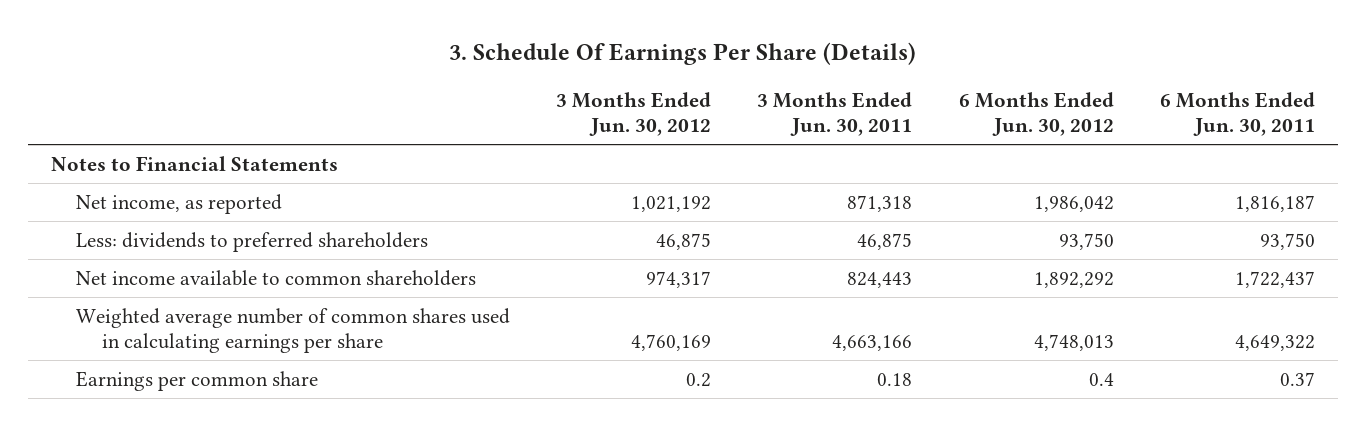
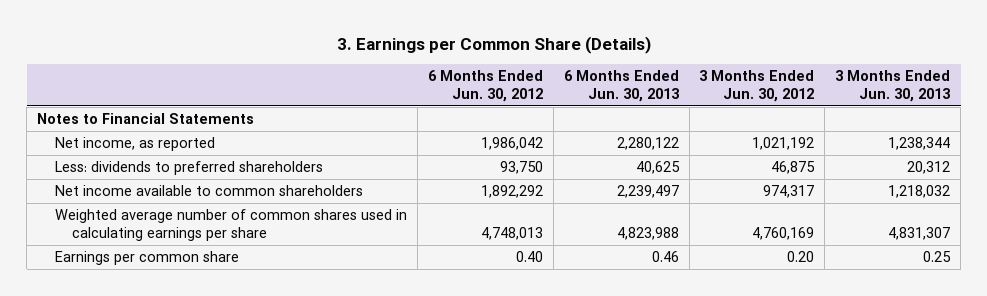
- 3. Schedule Of Earnings Per Share (Details)
+ 3. Earnings per Common Share (Details)
- | 3 Months Ended Jun. 30, 2012 | 3 Months Ended Jun. 30, 2011 | 6 Months Ended Jun. 30, 2012 | 6 Months Ended Jun. 30, 2011
+ | 6 Months Ended Jun. 30, 2012 | 6 Months Ended Jun. 30, 2013 | 3 Months Ended Jun. 30, 2012 | 3 Months Ended Jun. 30, 2013
- Earnings per common share | 0.2 | 0.18 | 0.4 | 0.37
+ Earnings per common share | 0.40 | 0.46 | 0.20 | 0.25

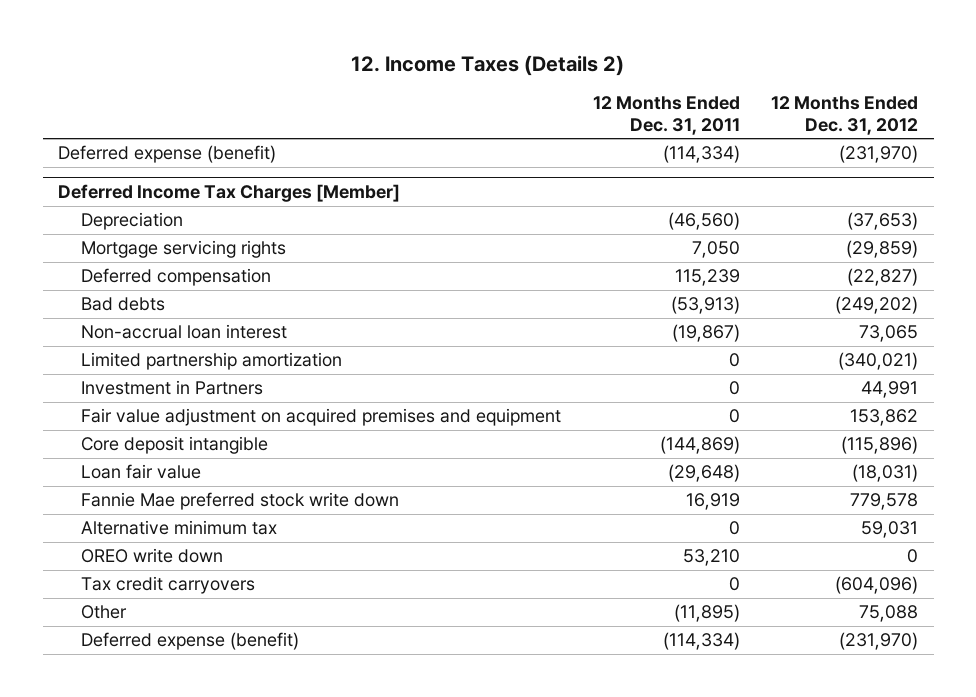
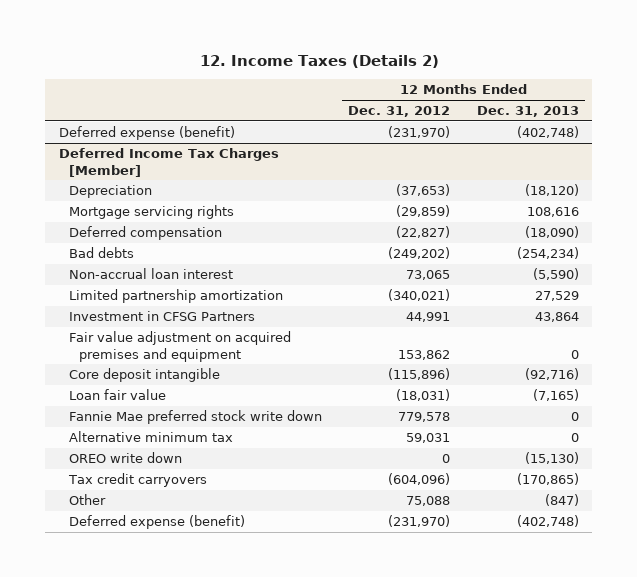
- | 12 Months Ended Dec. 31, 2011 | 12 Months Ended Dec. 31, 2012
+ | 12 Months Ended Dec. 31, 2012 | 12 Months Ended Dec. 31, 2013
@ Deferred Income Tax Charges [Member]
- Investment in Partners | 0 | 44,991
+ Investment in CFSG Partners | 44,991 | 43,864

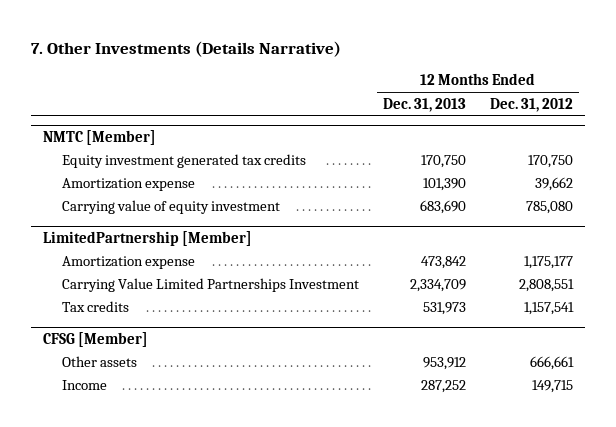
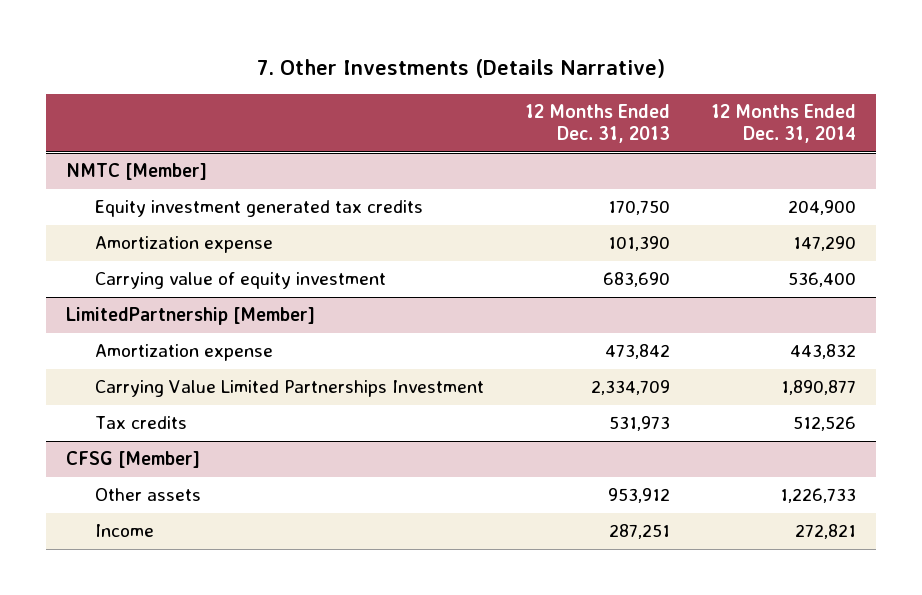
- | 12 Months Ended Dec. 31, 2013 | 12 Months Ended Dec. 31, 2012
+ | 12 Months Ended Dec. 31, 2013 | 12 Months Ended Dec. 31, 2014
@ CFSG [Member]
- Income | 287,252 | 149,715
+ Income | 287,251 | 272,821

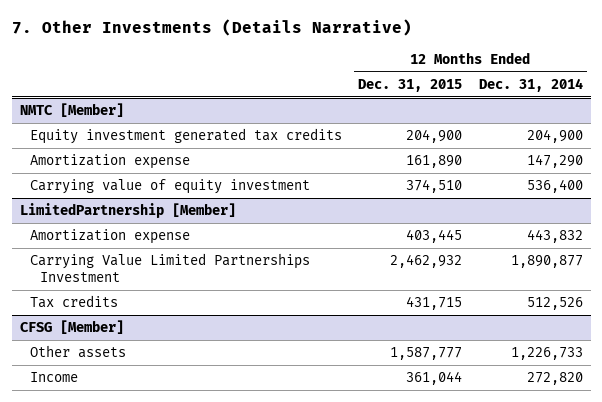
- | 12 Months Ended Dec. 31, 2013 | 12 Months Ended Dec. 31, 2014
+ | 12 Months Ended Dec. 31, 2015 | 12 Months Ended Dec. 31, 2014
@ CFSG [Member]
- Income | 287,251 | 272,821
+ Income | 361,044 | 272,820

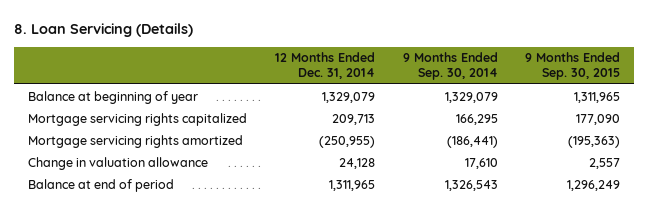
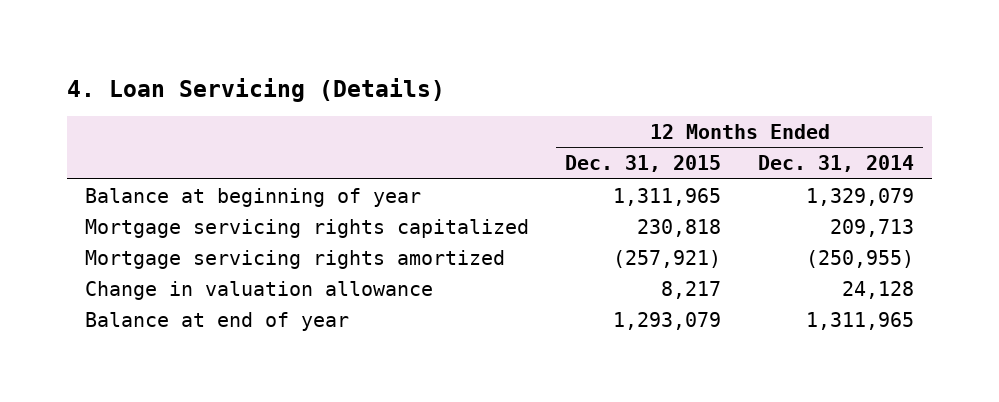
- 8. Loan Servicing (Details)
+ 4. Loan Servicing (Details)
- | 12 Months Ended Dec. 31, 2014 | 9 Months Ended Sep. 30, 2014 | 9 Months Ended Sep. 30, 2015
+ | 12 Months Ended Dec. 31, 2015 | 12 Months Ended Dec. 31, 2014
- Balance at end of period | 1,311,965 | 1,326,543 | 1,296,249
+ Balance at end of year | 1,293,079 | 1,311,965

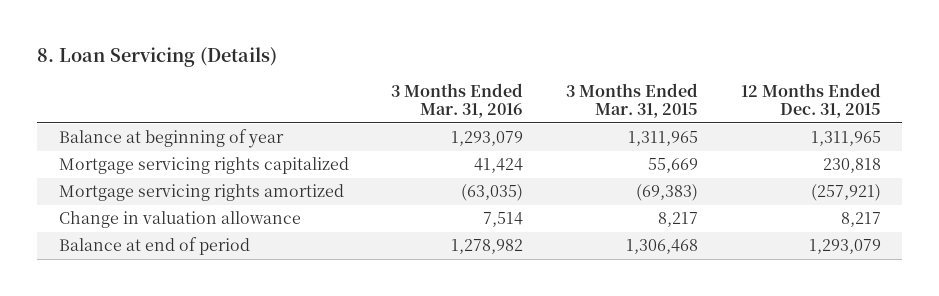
- 4. Loan Servicing (Details)
+ 8. Loan Servicing (Details)
- | 12 Months Ended Dec. 31, 2015 | 12 Months Ended Dec. 31, 2014
+ | 3 Months Ended Mar. 31, 2016 | 3 Months Ended Mar. 31, 2015 | 12 Months Ended Dec. 31, 2015
- Balance at end of year | 1,293,079 | 1,311,965
+ Balance at end of period | 1,278,982 | 1,306,468 | 1,293,079

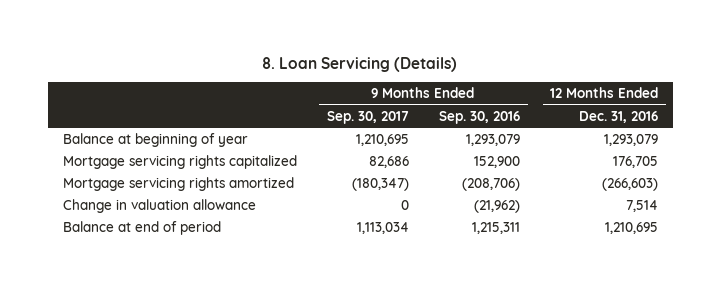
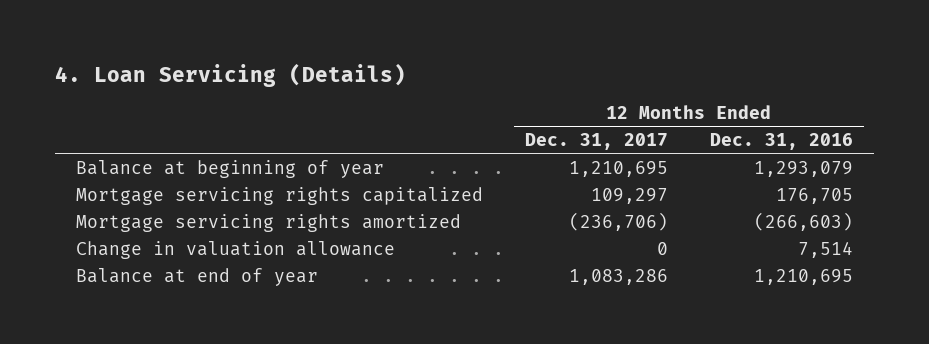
- 8. Loan Servicing (Details)
+ 4. Loan Servicing (Details)
- | 9 Months Ended Sep. 30, 2017 | 9 Months Ended Sep. 30, 2016 | 12 Months Ended Dec. 31, 2016
+ | 12 Months Ended Dec. 31, 2017 | 12 Months Ended Dec. 31, 2016
- Balance at end of period | 1,113,034 | 1,215,311 | 1,210,695
+ Balance at end of year | 1,083,286 | 1,210,695

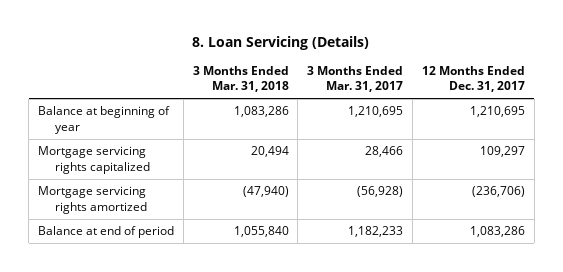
- 4. Loan Servicing (Details)
+ 8. Loan Servicing (Details)
- | 12 Months Ended Dec. 31, 2017 | 12 Months Ended Dec. 31, 2016
+ | 3 Months Ended Mar. 31, 2018 | 3 Months Ended Mar. 31, 2017 | 12 Months Ended Dec. 31, 2017
- Change in valuation allowance | 0 | 7,514
- Balance at end of year | 1,083,286 | 1,210,695
+ Balance at end of period | 1,055,840 | 1,182,233 | 1,083,286

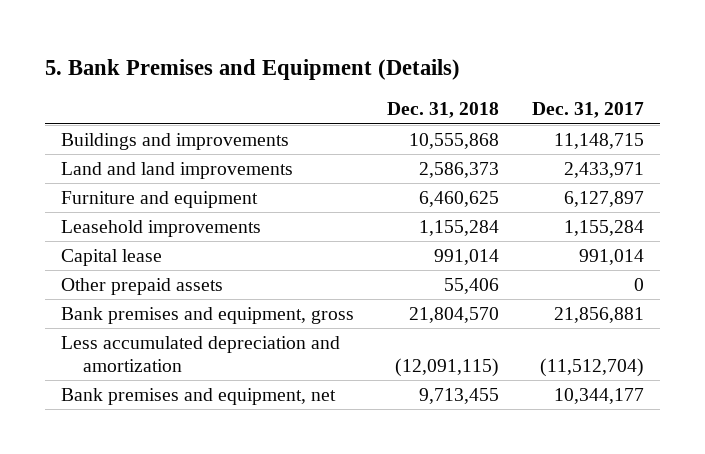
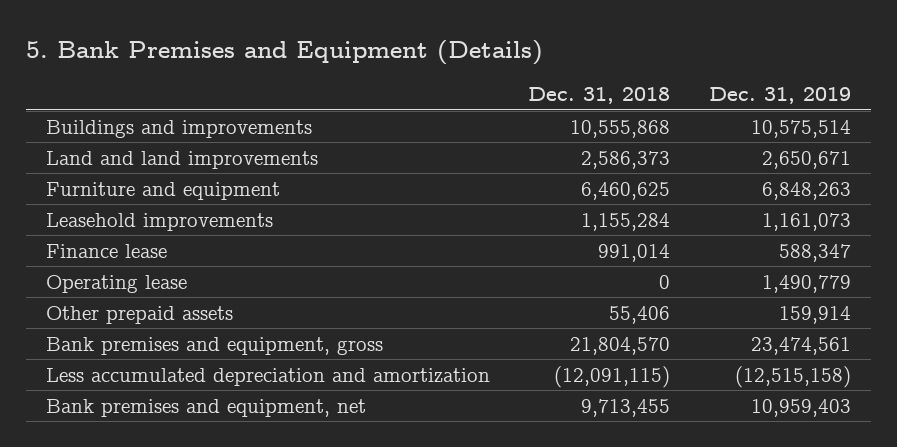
- | Dec. 31, 2018 | Dec. 31, 2017
+ | Dec. 31, 2018 | Dec. 31, 2019
- Capital lease | 991,014 | 991,014
+ Finance lease | 991,014 | 588,347
+ Operating lease | 0 | 1,490,779

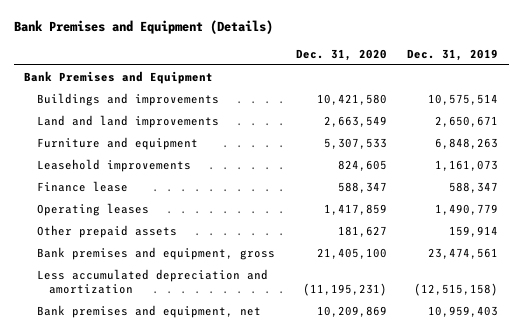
- 5. Bank Premises and Equipment (Details)
+ Bank Premises and Equipment (Details)
- | Dec. 31, 2018 | Dec. 31, 2019
+ | Dec. 31, 2020 | Dec. 31, 2019
+ Bank Premises and Equipment
- Operating lease | 0 | 1,490,779
+ Operating leases | 1,417,859 | 1,490,779

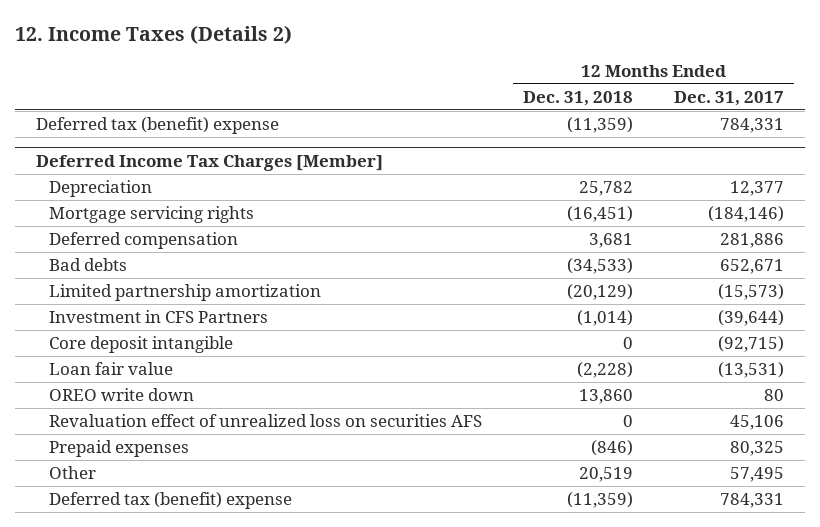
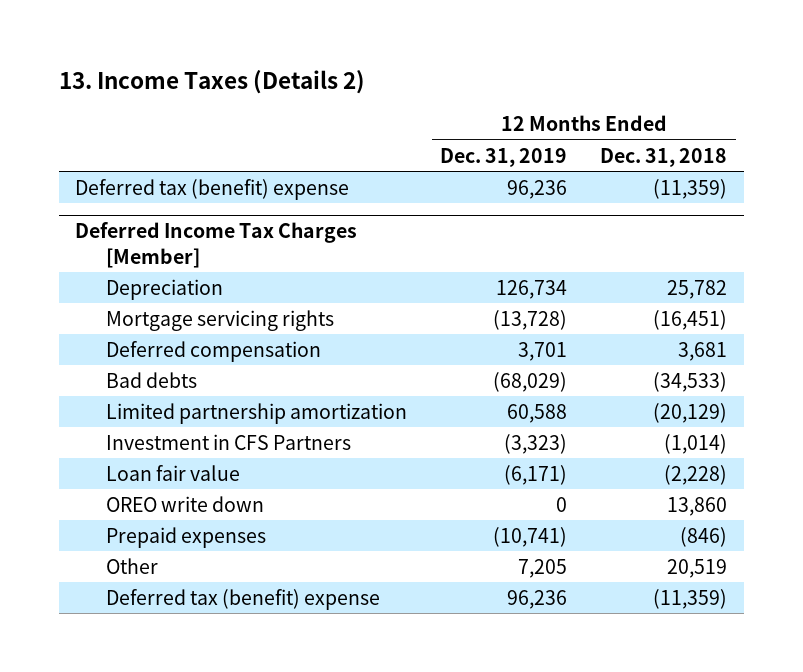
- 12. Income Taxes (Details 2)
+ 13. Income Taxes (Details 2)
- | 12 Months Ended Dec. 31, 2018 | 12 Months Ended Dec. 31, 2017
+ | 12 Months Ended Dec. 31, 2019 | 12 Months Ended Dec. 31, 2018
@ Deferred Income Tax Charges [Member]
- Core deposit intangible | 0 | (92,715)
- Revaluation effect of unrealized loss on securities AFS | 0 | 45,106

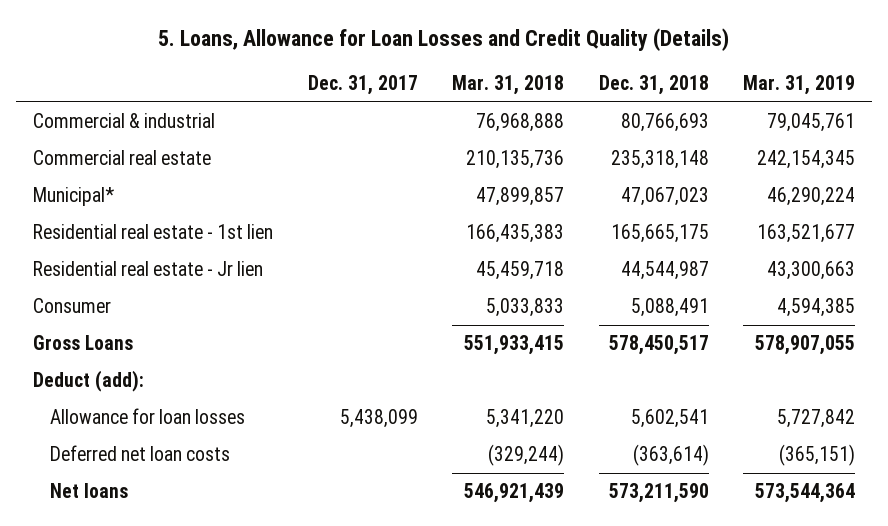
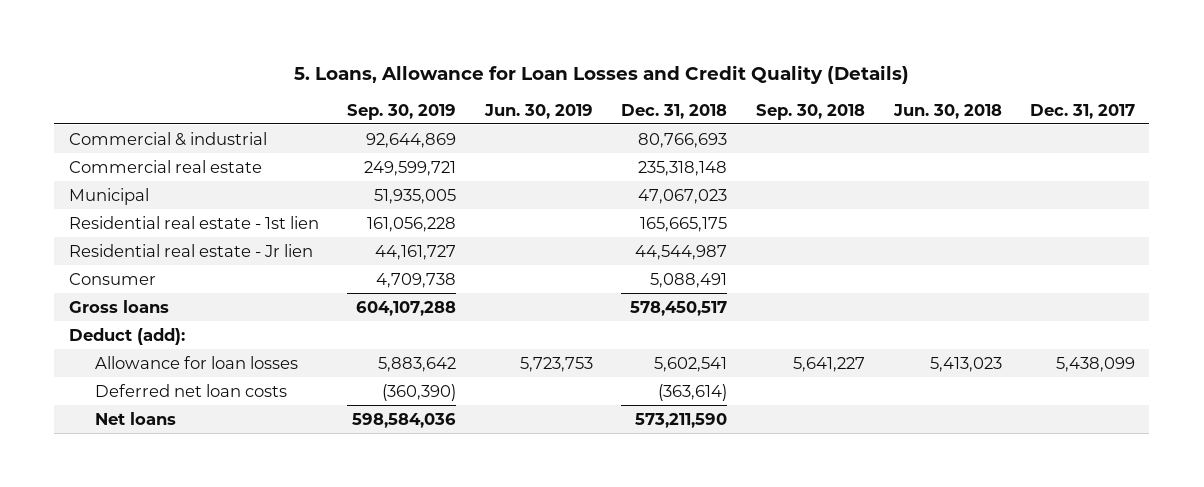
- | Dec. 31, 2017 | Mar. 31, 2018 | Dec. 31, 2018 | Mar. 31, 2019
+ | Sep. 30, 2019 | Jun. 30, 2019 | Dec. 31, 2018 | Sep. 30, 2018 | Jun. 30, 2018 | Dec. 31, 2017
- Municipal* | | 47,899,857 | 47,067,023 | 46,290,224
+ Municipal | 51,935,005 | | 47,067,023 | | |
- Gross Loans | | 551,933,415 | 578,450,517 | 578,907,055
+ Gross loans | 604,107,288 | | 578,450,517 | | |

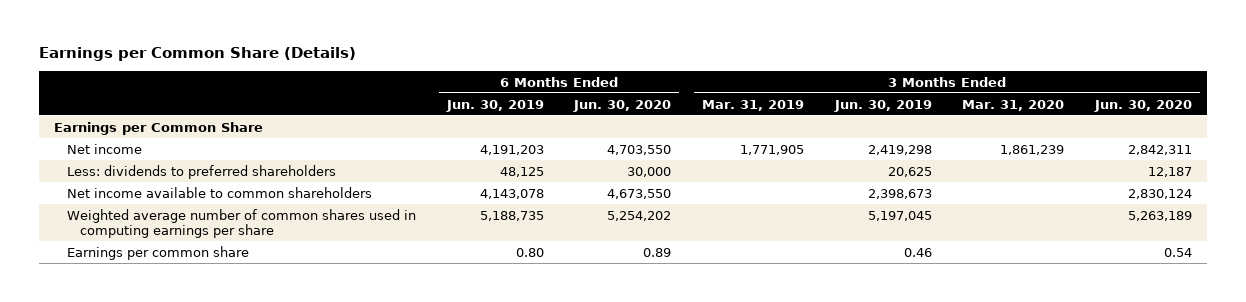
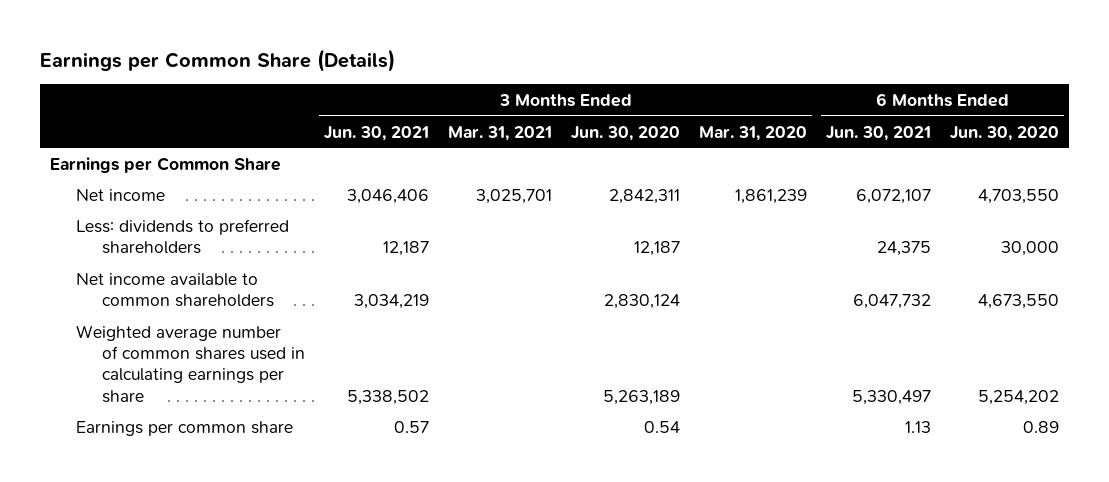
- | 6 Months Ended Jun. 30, 2019 | 6 Months Ended Jun. 30, 2020 | 3 Months Ended Mar. 31, 2019 | 3 Months Ended Jun. 30, 2019 | 3 Months Ended Mar. 31, 2020 | 3 Months Ended Jun. 30, 2020
+ | 3 Months Ended Jun. 30, 2021 | 3 Months Ended Mar. 31, 2021 | 3 Months Ended Jun. 30, 2020 | 3 Months Ended Mar. 31, 2020 | 6 Months Ended Jun. 30, 2021 | 6 Months Ended Jun. 30, 2020
- Weighted average number of common shares used in computing earnings per share | 5,188,735 | 5,254,202 | | 5,197,045 | | 5,263,189
+ Weighted average number of common shares used in calculating earnings per share | 5,338,502 | | 5,263,189 | | 5,330,497 | 5,254,202

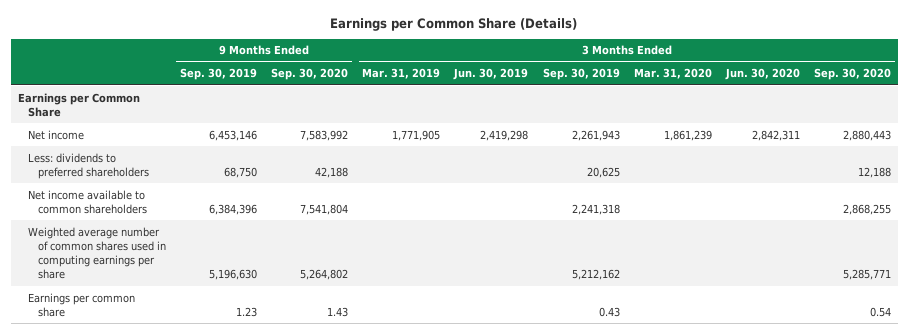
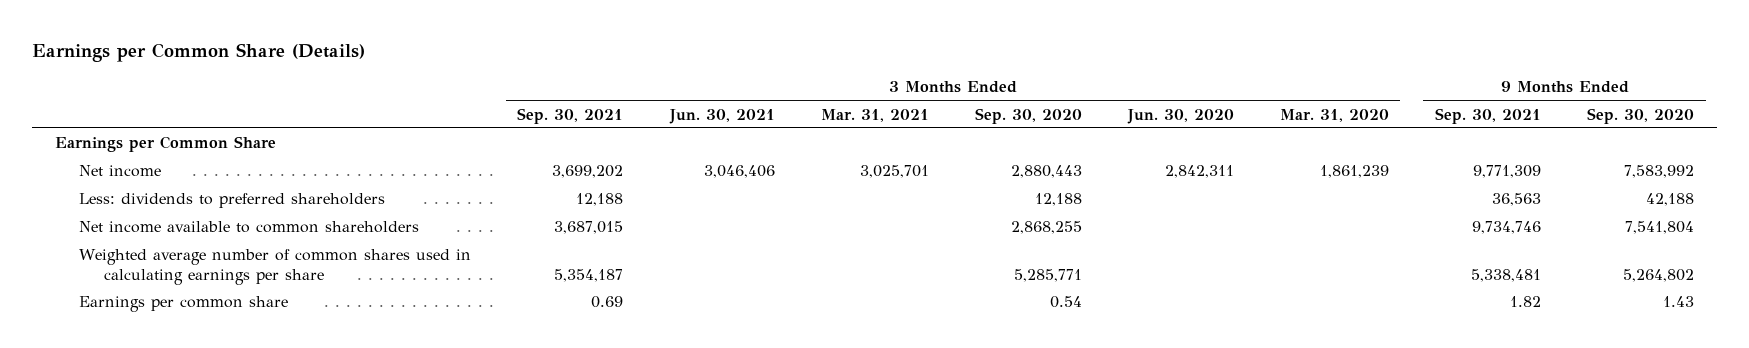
- | 9 Months Ended Sep. 30, 2019 | 9 Months Ended Sep. 30, 2020 | 3 Months Ended Mar. 31, 2019 | 3 Months Ended Jun. 30, 2019 | 3 Months Ended Sep. 30, 2019 | 3 Months Ended Mar. 31, 2020 | 3 Months Ended Jun. 30, 2020 | 3 Months Ended Sep. 30, 2020
+ | 3 Months Ended Sep. 30, 2021 | 3 Months Ended Jun. 30, 2021 | 3 Months Ended Mar. 31, 2021 | 3 Months Ended Sep. 30, 2020 | 3 Months Ended Jun. 30, 2020 | 3 Months Ended Mar. 31, 2020 | 9 Months Ended Sep. 30, 2021 | 9 Months Ended Sep. 30, 2020
- Weighted average number of common shares used in computing earnings per share | 5,196,630 | 5,264,802 | | | 5,212,162 | | | 5,285,771
+ Weighted average number of common shares used in calculating earnings per share | 5,354,187 | | | 5,285,771 | | | 5,338,481 | 5,264,802

